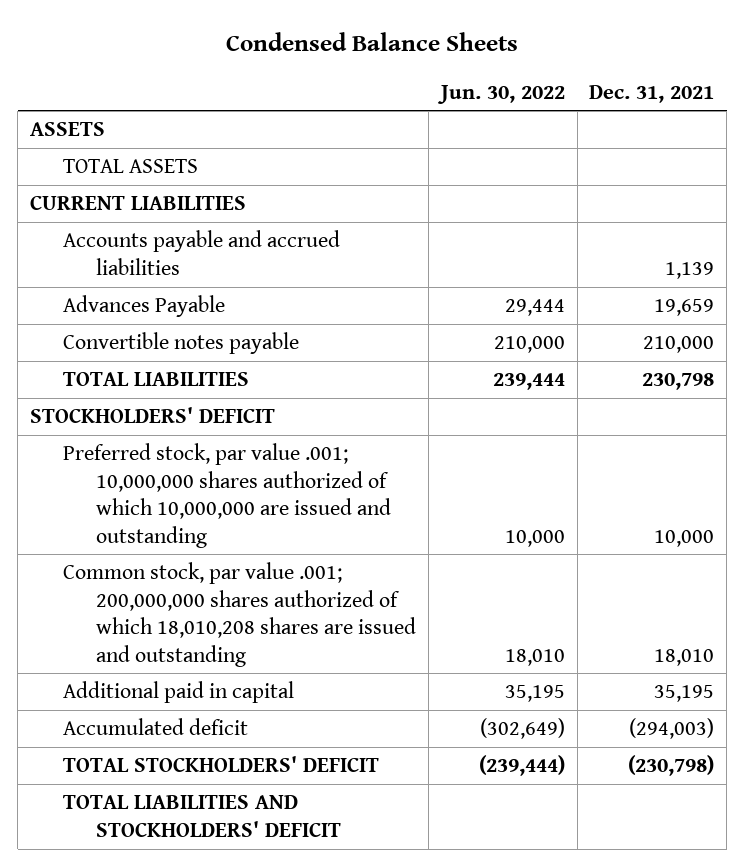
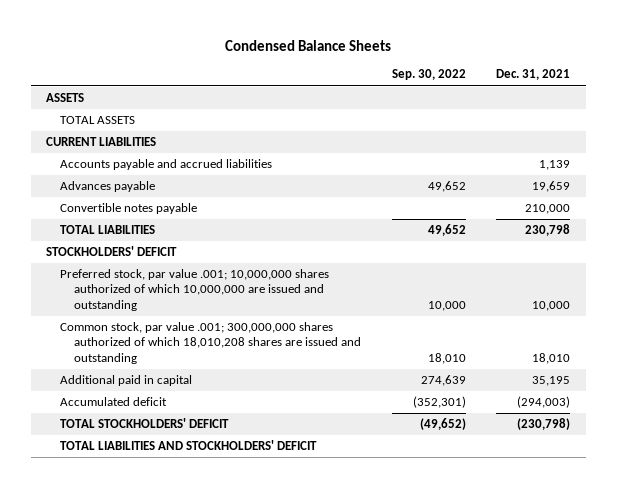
- | Jun. 30, 2022 | Dec. 31, 2021
+ | Sep. 30, 2022 | Dec. 31, 2021
- Advances Payable | 29,444 | 19,659
+ Advances payable | 49,652 | 19,659
- Common stock, par value .001; 200,000,000 shares authorized of which 18,010,208 shares are issued and outstanding | 18,010 | 18,010
+ Common stock, par value .001; 300,000,000 shares authorized of which 18,010,208 shares are issued and outstanding | 18,010 | 18,010

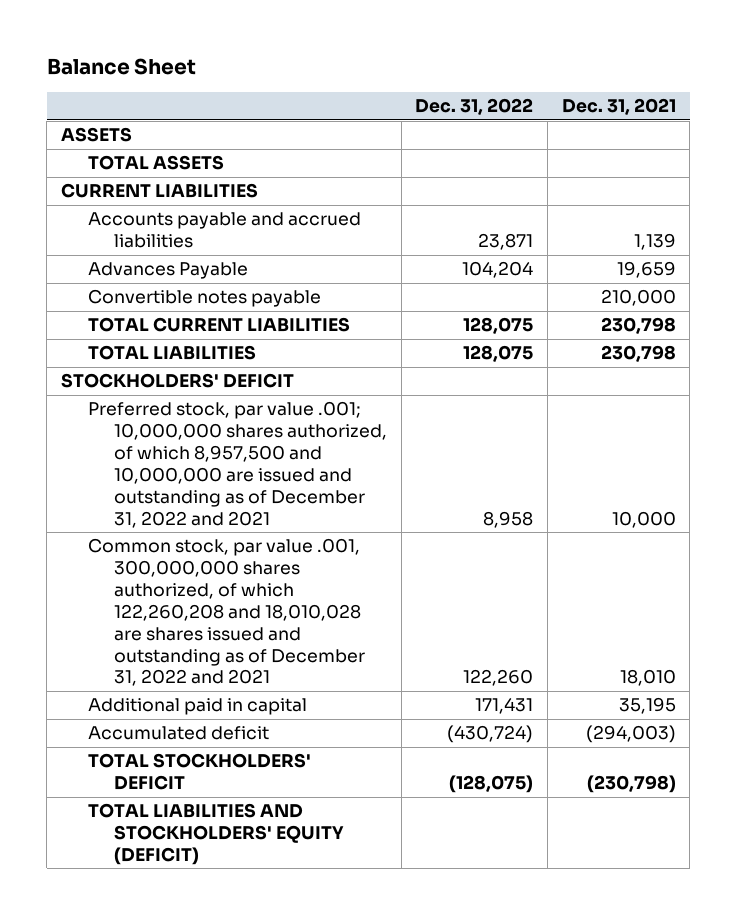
- Condensed Balance Sheets
+ Balance Sheet
- | Sep. 30, 2022 | Dec. 31, 2021
+ | Dec. 31, 2022 | Dec. 31, 2021
- Advances payable | 49,652 | 19,659
+ Advances Payable | 104,204 | 19,659
+ TOTAL CURRENT LIABILITIES | 128,075 | 230,798
- Preferred stock, par value .001; 10,000,000 shares authorized of which 10,000,000 are issued and outstanding | 10,000 | 10,000
- Common stock, par value .001; 300,000,000 shares authorized of which 18,010,208 shares are issued and outstanding | 18,010 | 18,010
+ Preferred stock, par value .001; 10,000,000 shares authorized, of which 8,957,500 and 10,000,000 are issued and outstanding as of December 31, 2022 and 2021 | 8,958 | 10,000
+ Common stock, par value .001, 300,000,000 shares authorized, of which 122,260,208 and 18,010,028 are shares issued and outstanding as of December 31, 2022 and 2021 | 122,260 | 18,010
- TOTAL LIABILITIES AND STOCKHOLDERS' DEFICIT
+ TOTAL LIABILITIES AND STOCKHOLDERS' EQUITY (DEFICIT)

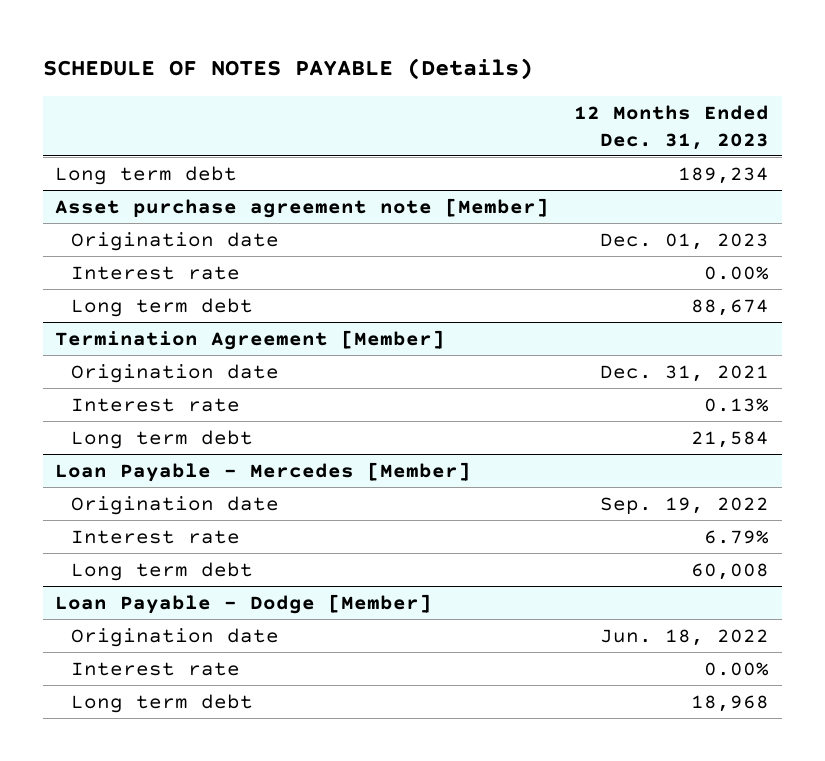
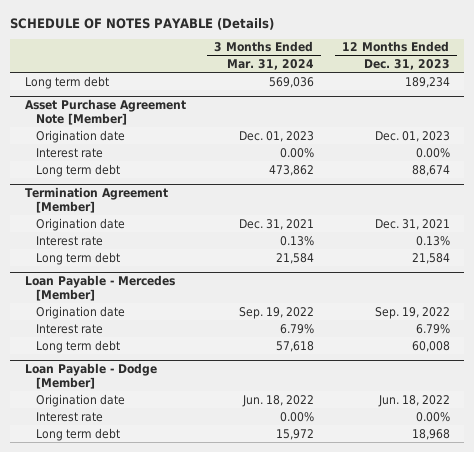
- | 12 Months Ended Dec. 31, 2023
+ | 3 Months Ended Mar. 31, 2024 | 12 Months Ended Dec. 31, 2023
- Asset purchase agreement note [Member]
+ Asset Purchase Agreement Note [Member]

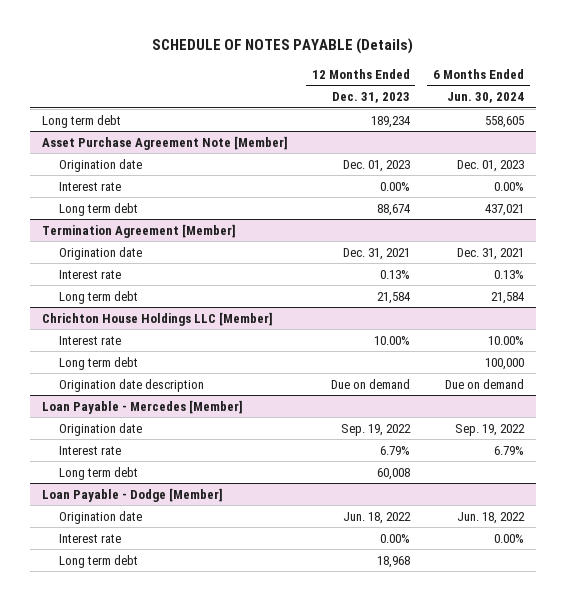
- | 3 Months Ended Mar. 31, 2024 | 12 Months Ended Dec. 31, 2023
+ | 12 Months Ended Dec. 31, 2023 | 6 Months Ended Jun. 30, 2024
+ Chrichton House Holdings LLC [Member]
+ Interest rate | 10.00% | 10.00%
+ Long term debt | | 100,000
+ Origination date description | Due on demand | Due on demand

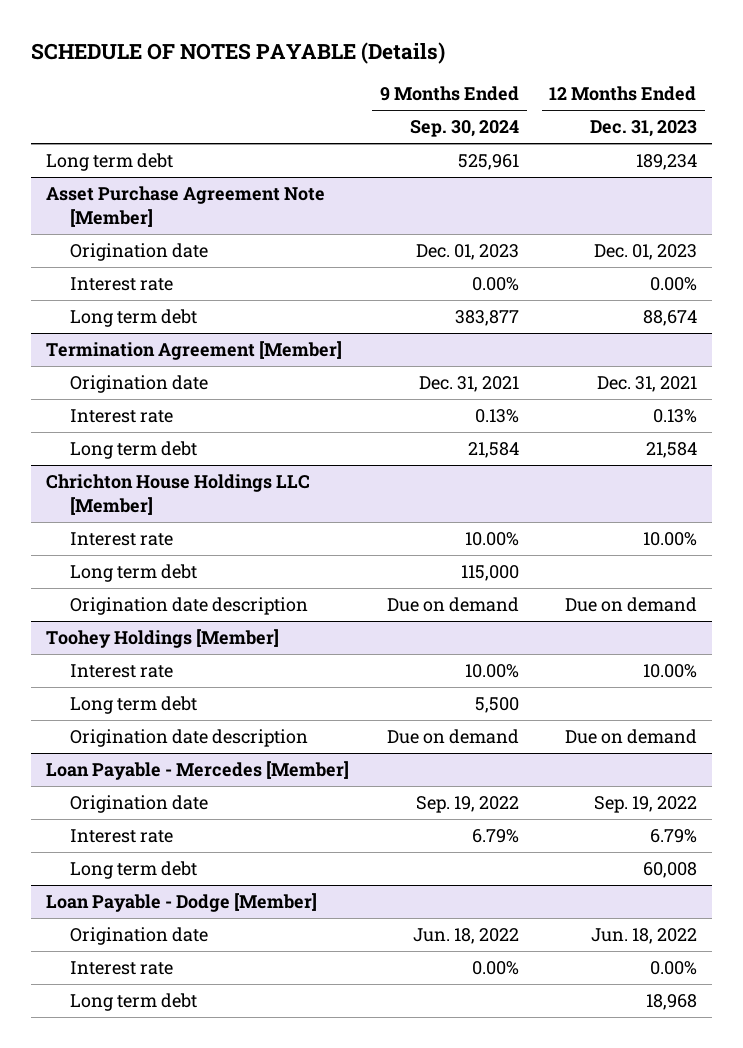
- | 12 Months Ended Dec. 31, 2023 | 6 Months Ended Jun. 30, 2024
+ | 9 Months Ended Sep. 30, 2024 | 12 Months Ended Dec. 31, 2023
+ Toohey Holdings [Member]
+ Interest rate | 10.00% | 10.00%
+ Long term debt | 5,500 |
+ Origination date description | Due on demand | Due on demand

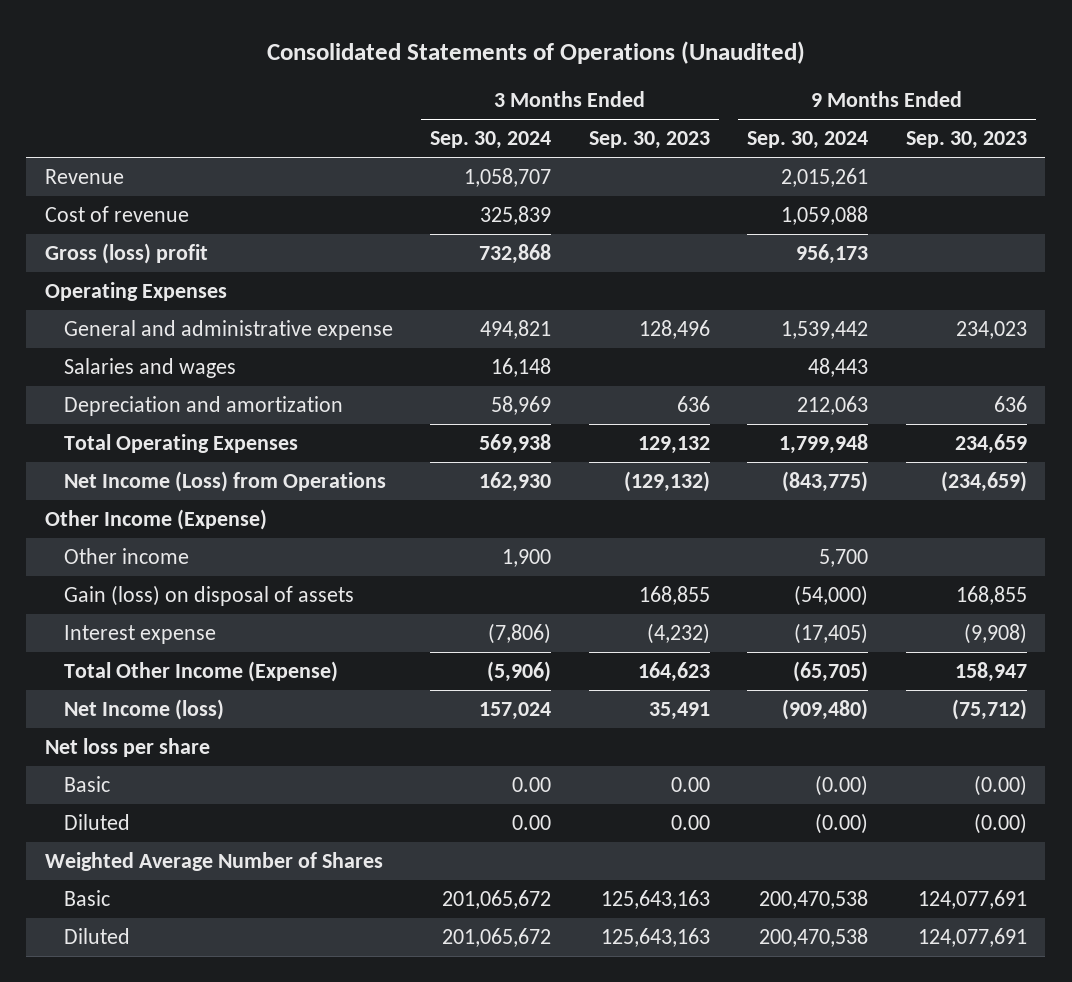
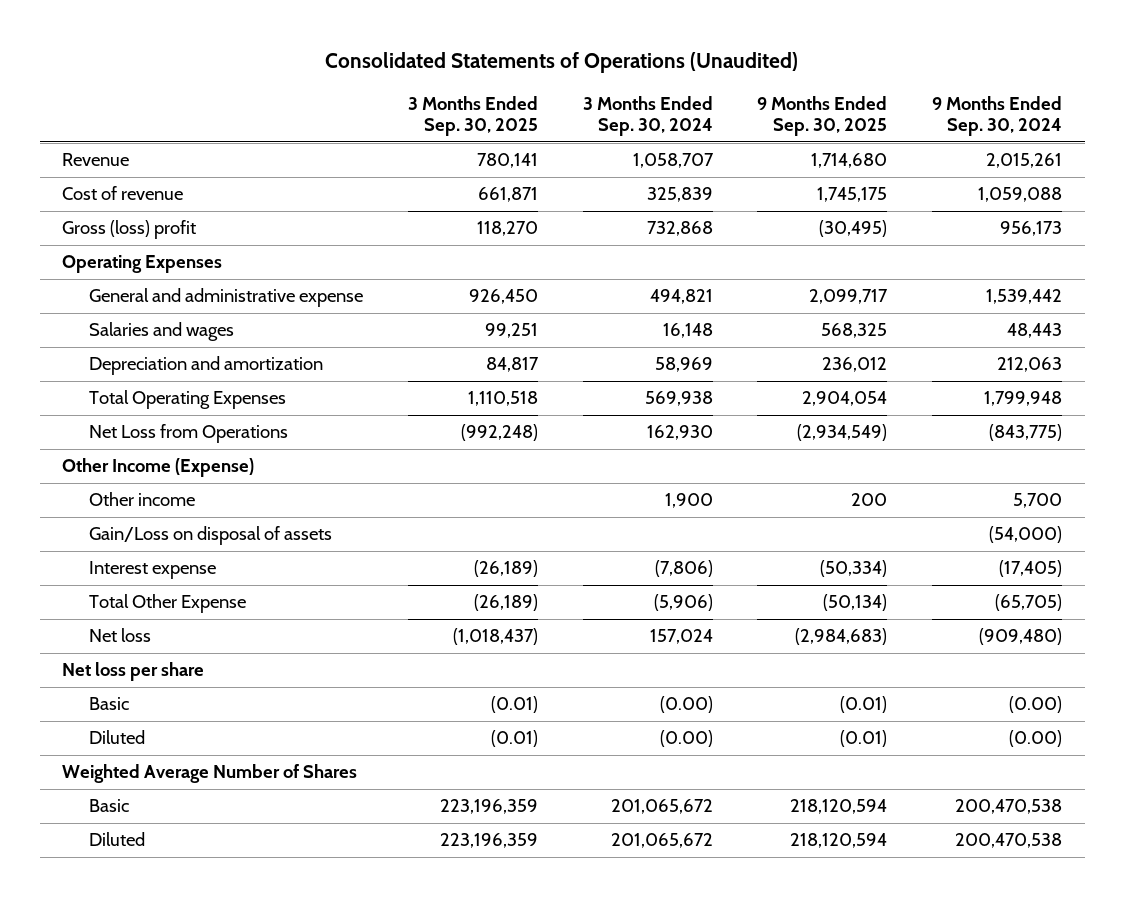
- | 3 Months Ended Sep. 30, 2024 | 3 Months Ended Sep. 30, 2023 | 9 Months Ended Sep. 30, 2024 | 9 Months Ended Sep. 30, 2023
+ | 3 Months Ended Sep. 30, 2025 | 3 Months Ended Sep. 30, 2024 | 9 Months Ended Sep. 30, 2025 | 9 Months Ended Sep. 30, 2024
- Net Income (Loss) from Operations | 162,930 | (129,132) | (843,775) | (234,659)
+ Net Loss from Operations | (992,248) | 162,930 | (2,934,549) | (843,775)
- Gain (loss) on disposal of assets | | 168,855 | (54,000) | 168,855
+ Gain/Loss on disposal of assets | | | | (54,000)
- Total Other Income (Expense) | (5,906) | 164,623 | (65,705) | 158,947
- Net Income (loss) | 157,024 | 35,491 | (909,480) | (75,712)
+ Total Other Expense | (26,189) | (5,906) | (50,134) | (65,705)
+ Net loss | (1,018,437) | 157,024 | (2,984,683) | (909,480)
- Basic | 0.00 | 0.00 | (0.00) | (0.00)
- Diluted | 0.00 | 0.00 | (0.00) | (0.00)
+ Basic | (0.01) | (0.00) | (0.01) | (0.00)
+ Diluted | (0.01) | (0.00) | (0.01) | (0.00)

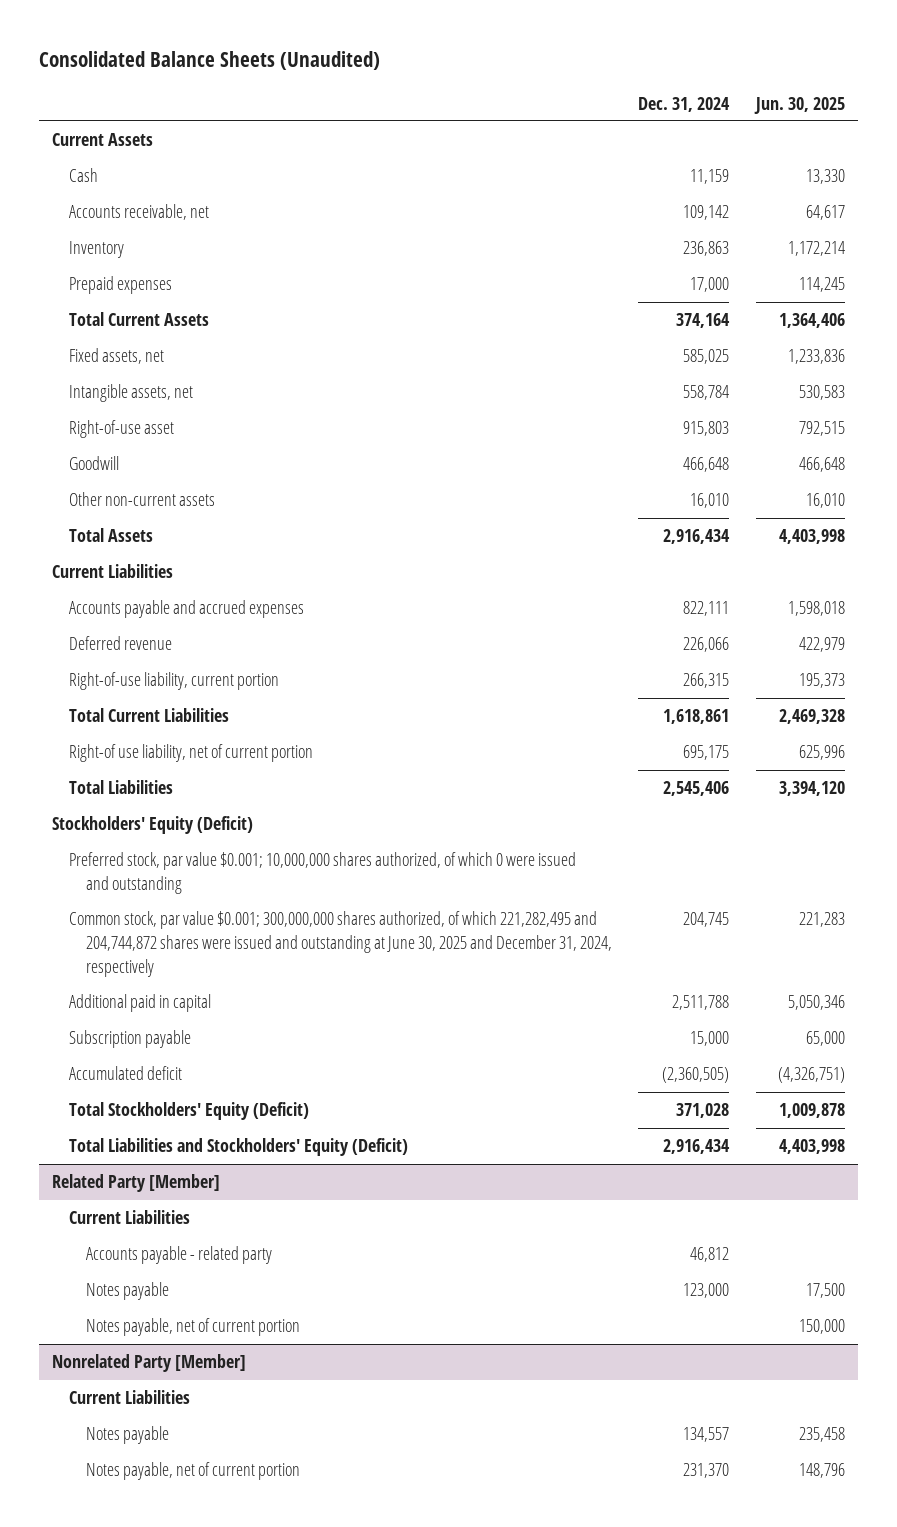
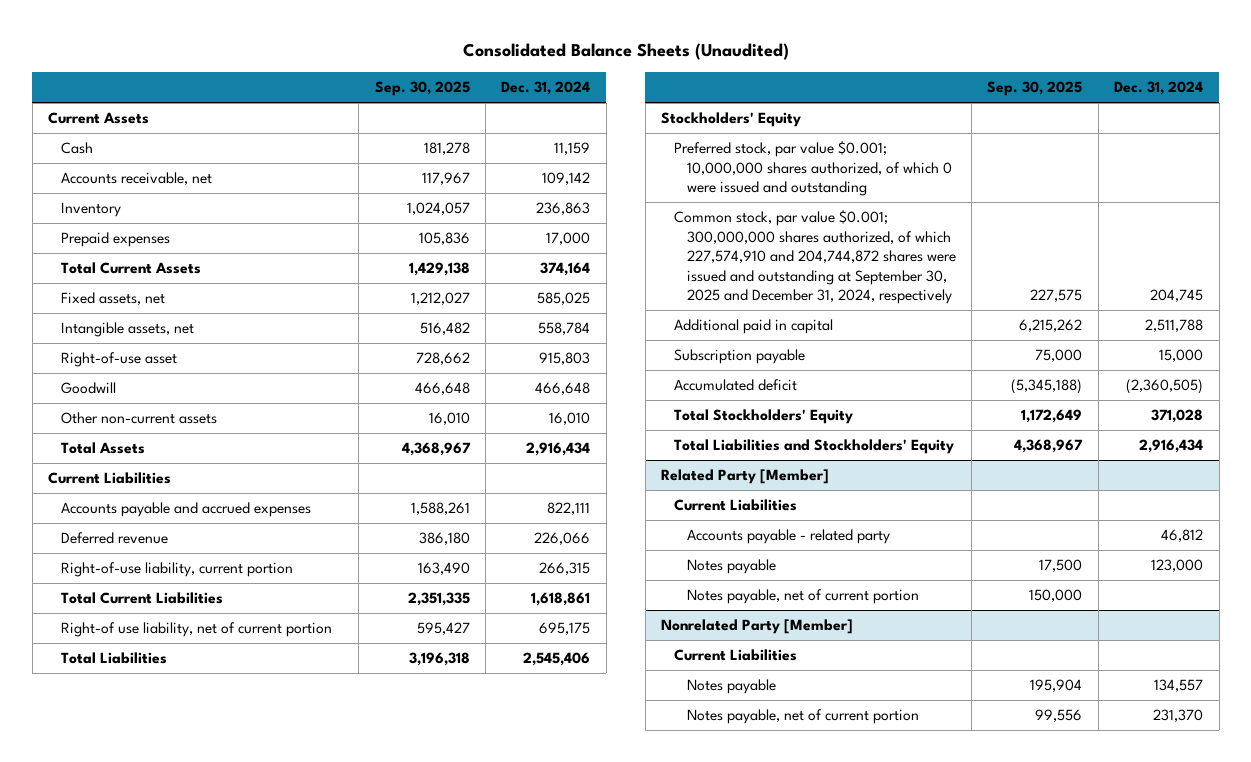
- | Dec. 31, 2024 | Jun. 30, 2025
+ | Sep. 30, 2025 | Dec. 31, 2024
- Stockholders' Equity (Deficit)
+ Stockholders' Equity
- Common stock, par value $0.001; 300,000,000 shares authorized, of which 221,282,495 and 204,744,872 shares were issued and outstanding at June 30, 2025 and December 31, 2024, respectively | 204,745 | 221,283
+ Common stock, par value $0.001; 300,000,000 shares authorized, of which 227,574,910 and 204,744,872 shares were issued and outstanding at September 30, 2025 and December 31, 2024, respectively | 227,575 | 204,745
- Total Stockholders' Equity (Deficit) | 371,028 | 1,009,878
- Total Liabilities and Stockholders' Equity (Deficit) | 2,916,434 | 4,403,998
+ Total Stockholders' Equity | 1,172,649 | 371,028
+ Total Liabilities and Stockholders' Equity | 4,368,967 | 2,916,434

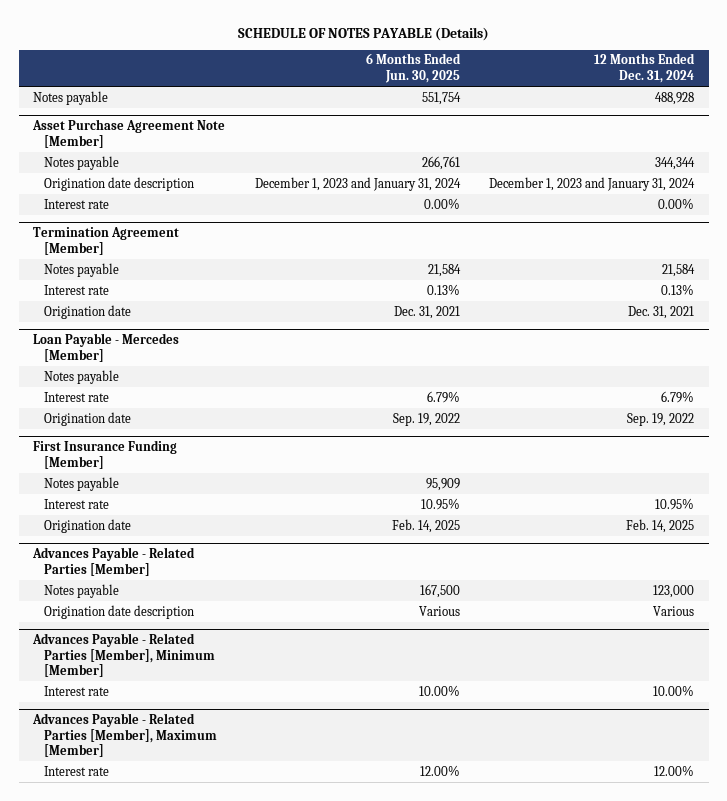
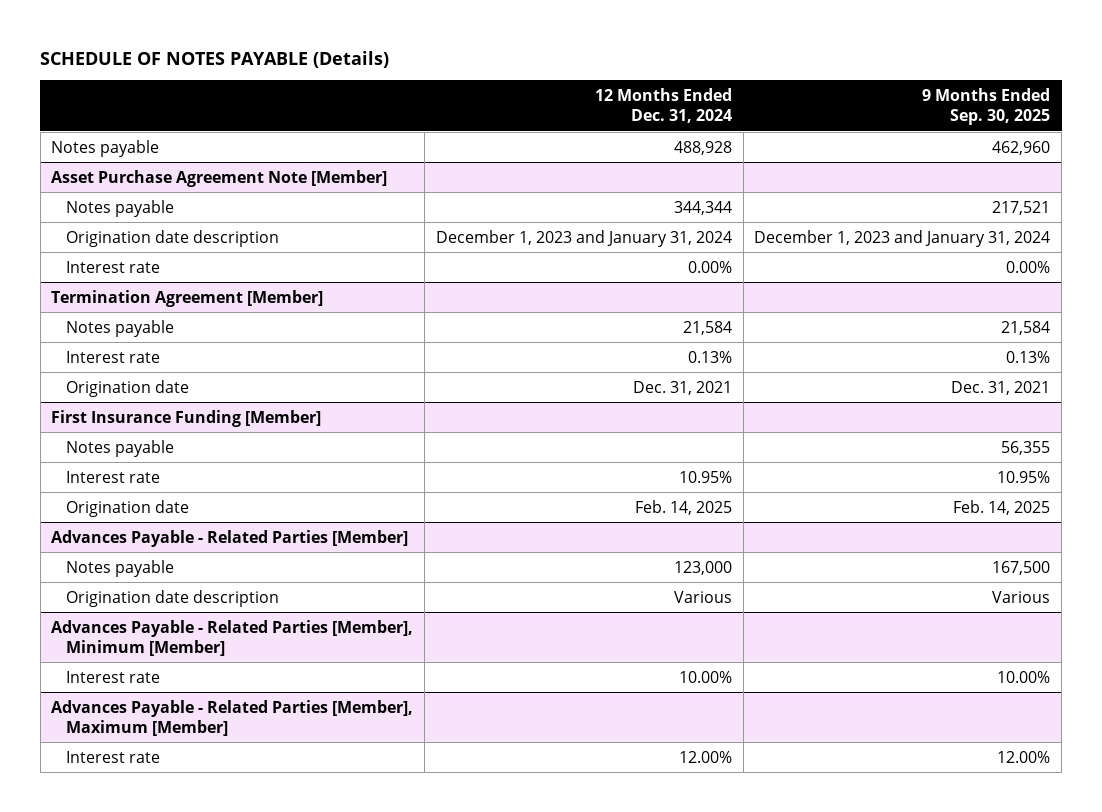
- | 6 Months Ended Jun. 30, 2025 | 12 Months Ended Dec. 31, 2024
+ | 12 Months Ended Dec. 31, 2024 | 9 Months Ended Sep. 30, 2025
- Loan Payable - Mercedes [Member]
- Notes payable
- Interest rate | 6.79% | 6.79%
- Origination date | Sep. 19, 2022 | Sep. 19, 2022

